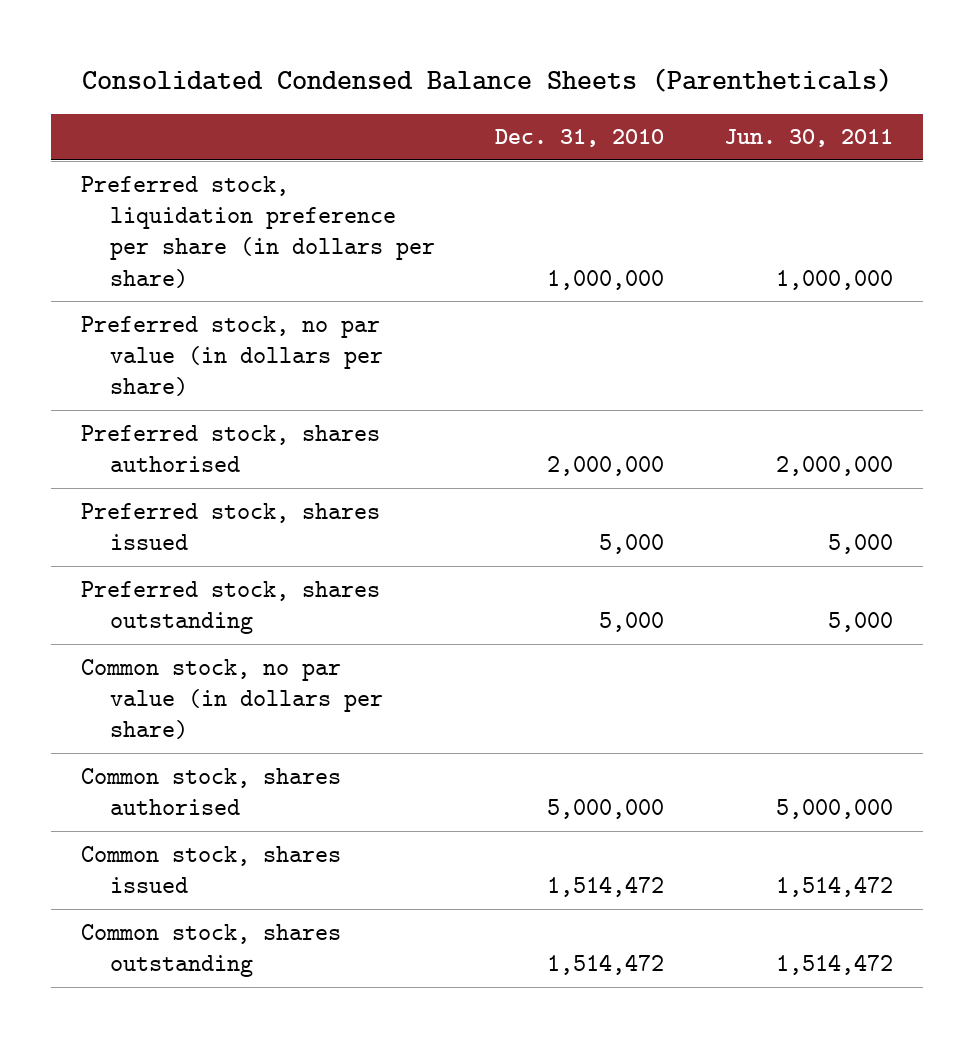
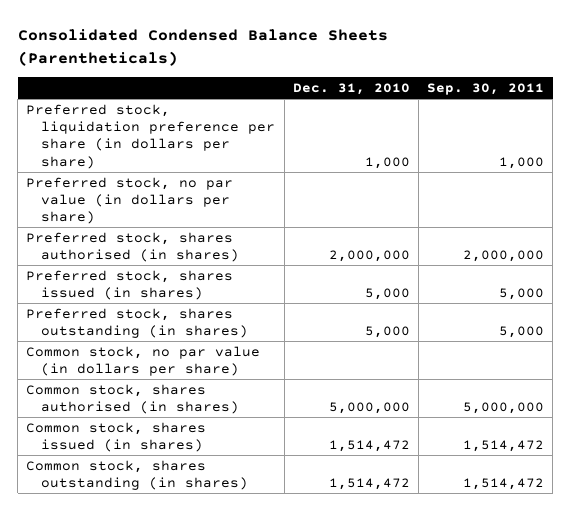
- | Dec. 31, 2010 | Jun. 30, 2011
+ | Dec. 31, 2010 | Sep. 30, 2011
- Preferred stock, liquidation preference per share (in dollars per share) | 1,000,000 | 1,000,000
+ Preferred stock, liquidation preference per share (in dollars per share) | 1,000 | 1,000
- Preferred stock, shares authorised | 2,000,000 | 2,000,000
- Preferred stock, shares issued | 5,000 | 5,000
- Preferred stock, shares outstanding | 5,000 | 5,000
+ Preferred stock, shares authorised (in shares) | 2,000,000 | 2,000,000
+ Preferred stock, shares issued (in shares) | 5,000 | 5,000
+ Preferred stock, shares outstanding (in shares) | 5,000 | 5,000
- Common stock, shares authorised | 5,000,000 | 5,000,000
- Common stock, shares issued | 1,514,472 | 1,514,472
- Common stock, shares outstanding | 1,514,472 | 1,514,472
+ Common stock, shares authorised (in shares) | 5,000,000 | 5,000,000
+ Common stock, shares issued (in shares) | 1,514,472 | 1,514,472
+ Common stock, shares outstanding (in shares) | 1,514,472 | 1,514,472

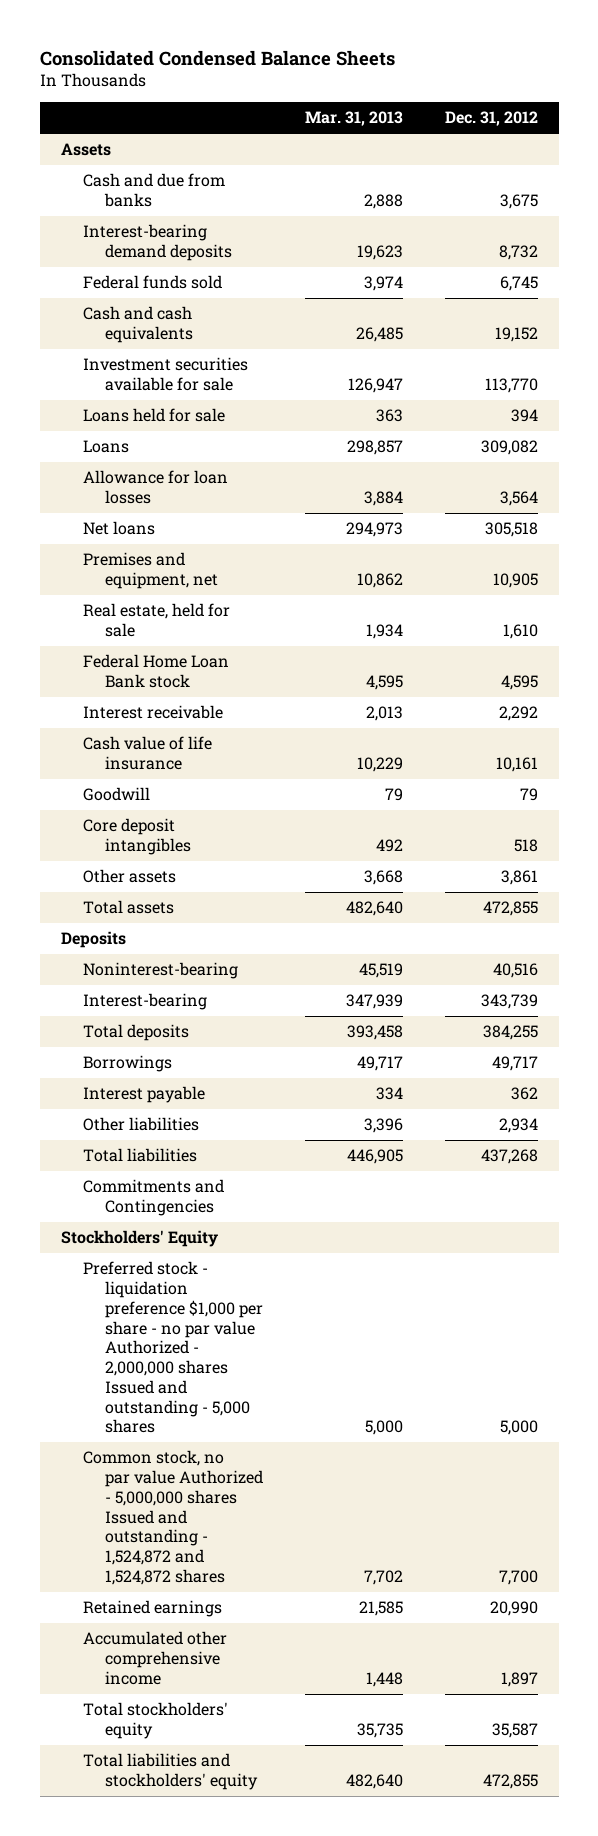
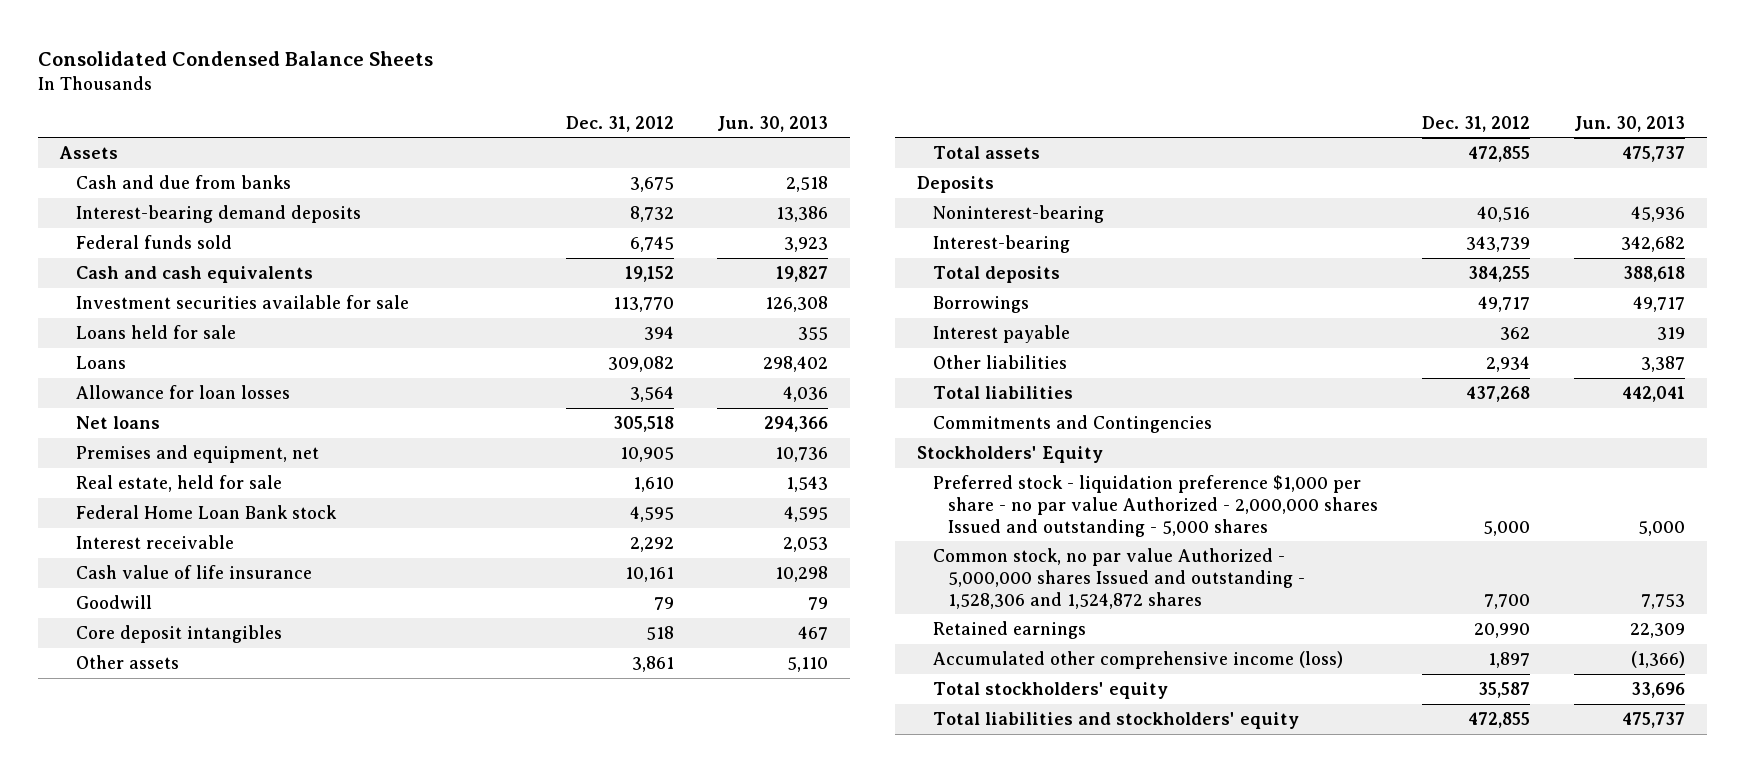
- | Mar. 31, 2013 | Dec. 31, 2012
+ | Dec. 31, 2012 | Jun. 30, 2013
- Common stock, no par value Authorized - 5,000,000 shares Issued and outstanding - 1,524,872 and 1,524,872 shares | 7,702 | 7,700
+ Common stock, no par value Authorized - 5,000,000 shares Issued and outstanding - 1,528,306 and 1,524,872 shares | 7,700 | 7,753
- Accumulated other comprehensive income | 1,448 | 1,897
+ Accumulated other comprehensive income (loss) | 1,897 | (1,366)

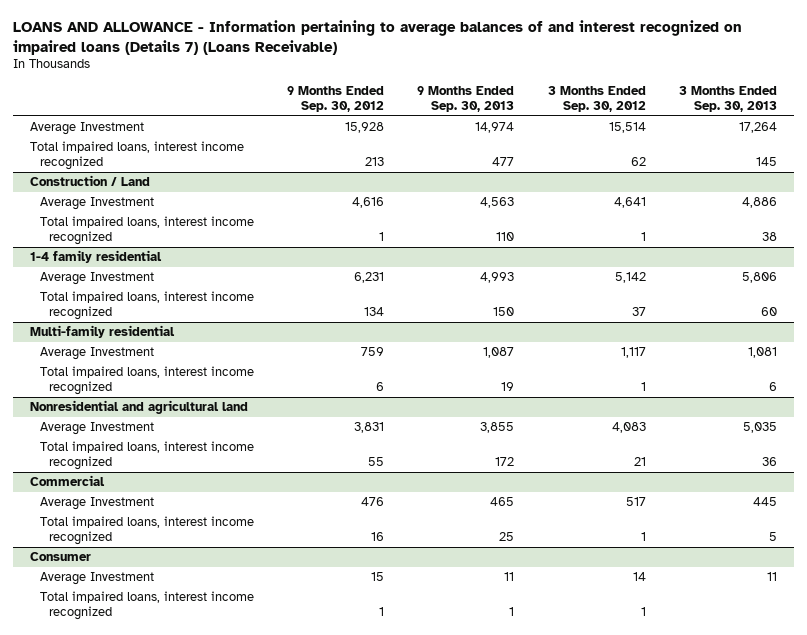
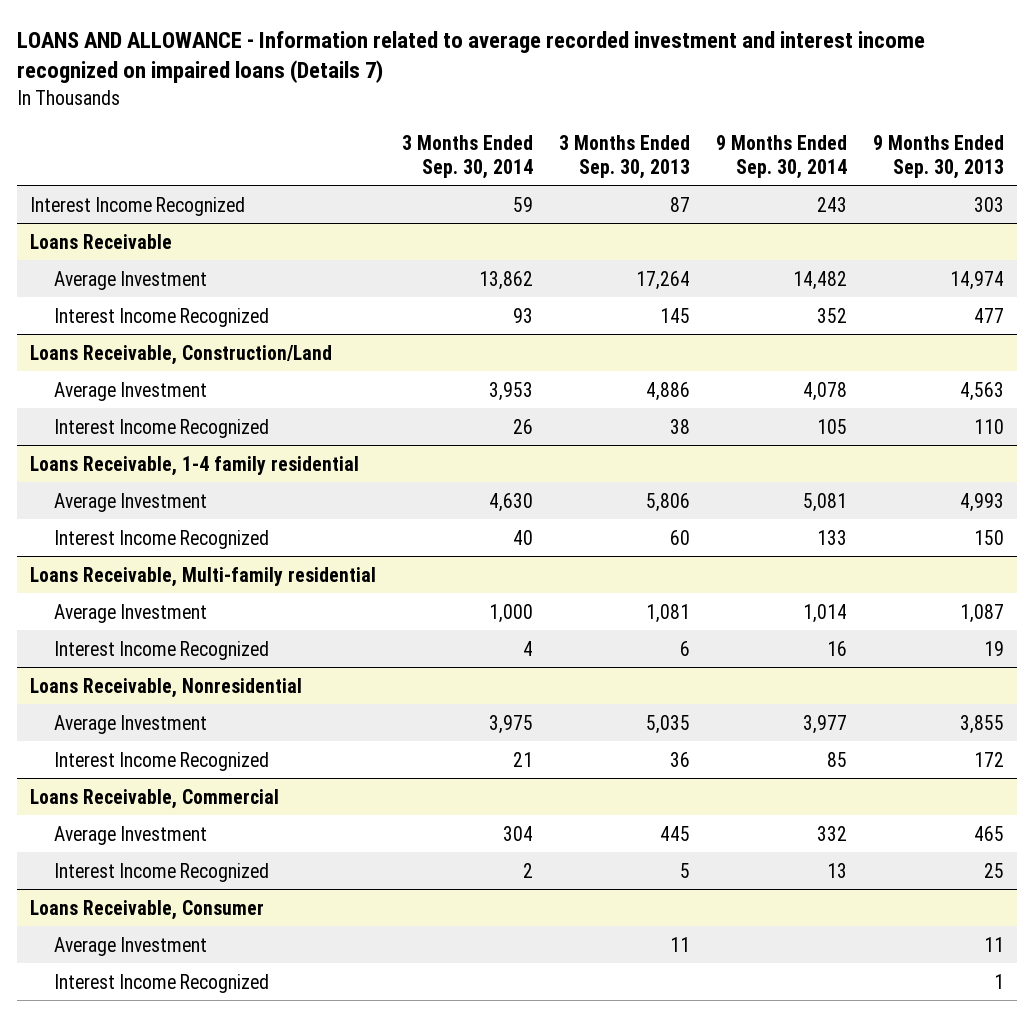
- LOANS AND ALLOWANCE - Information pertaining to average balances of and interest recognized on impaired loans (Details 7) (Loans Receivable)
+ LOANS AND ALLOWANCE - Information related to average recorded investment and interest income recognized on impaired loans (Details 7)
- | 9 Months Ended Sep. 30, 2012 | 9 Months Ended Sep. 30, 2013 | 3 Months Ended Sep. 30, 2012 | 3 Months Ended Sep. 30, 2013
+ | 3 Months Ended Sep. 30, 2014 | 3 Months Ended Sep. 30, 2013 | 9 Months Ended Sep. 30, 2014 | 9 Months Ended Sep. 30, 2013
+ Interest Income Recognized | 59 | 87 | 243 | 303
+ Loans Receivable
- Total impaired loans, interest income recognized | 213 | 477 | 62 | 145
- Construction / Land
+ Interest Income Recognized | 93 | 145 | 352 | 477
+ Loans Receivable, Construction/Land
- Total impaired loans, interest income recognized | 1 | 110 | 1 | 38
- 1-4 family residential
+ Interest Income Recognized | 26 | 38 | 105 | 110
+ Loans Receivable, 1-4 family residential
- Total impaired loans, interest income recognized | 134 | 150 | 37 | 60
- Multi-family residential
+ Interest Income Recognized | 40 | 60 | 133 | 150
+ Loans Receivable, Multi-family residential
- Total impaired loans, interest income recognized | 6 | 19 | 1 | 6
- Nonresidential and agricultural land
+ Interest Income Recognized | 4 | 6 | 16 | 19
+ Loans Receivable, Nonresidential
- Total impaired loans, interest income recognized | 55 | 172 | 21 | 36
- Commercial
+ Interest Income Recognized | 21 | 36 | 85 | 172
+ Loans Receivable, Commercial
- Total impaired loans, interest income recognized | 16 | 25 | 1 | 5
- Consumer
+ Interest Income Recognized | 2 | 5 | 13 | 25
+ Loans Receivable, Consumer
- Total impaired loans, interest income recognized | 1 | 1 | 1 |
+ Interest Income Recognized | | | | 1

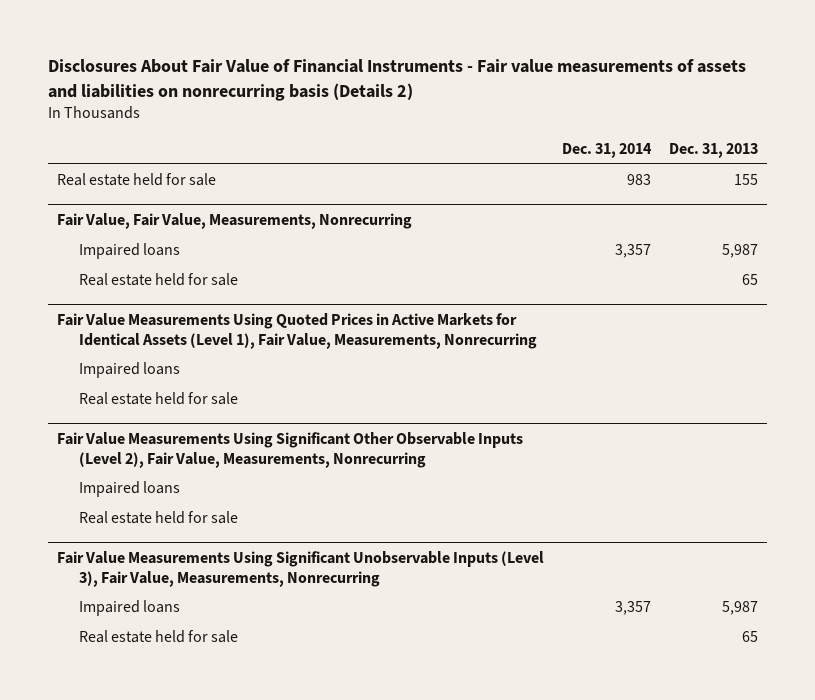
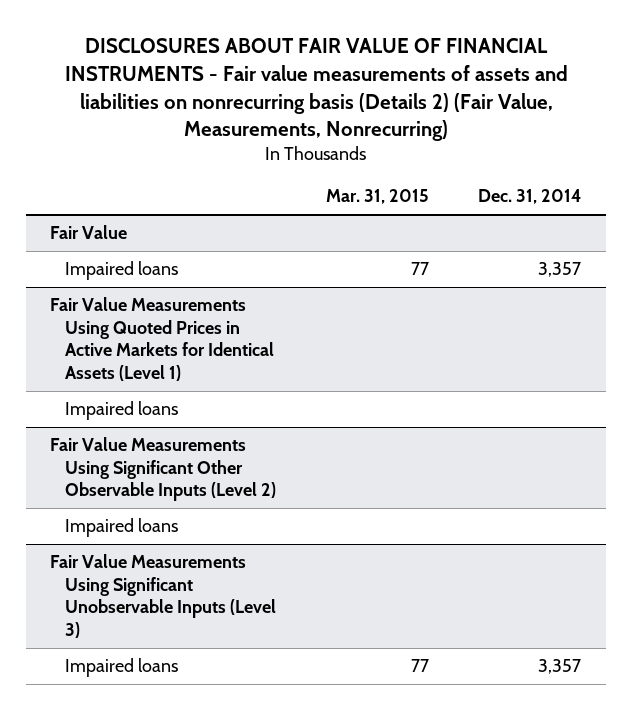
- Disclosures About Fair Value of Financial Instruments - Fair value measurements of assets and liabilities on nonrecurring basis (Details 2)
+ DISCLOSURES ABOUT FAIR VALUE OF FINANCIAL INSTRUMENTS - Fair value measurements of assets and liabilities on nonrecurring basis (Details 2) (Fair Value, Measurements, Nonrecurring)
- | Dec. 31, 2014 | Dec. 31, 2013
+ | Mar. 31, 2015 | Dec. 31, 2014
- Real estate held for sale | 983 | 155
- Fair Value, Fair Value, Measurements, Nonrecurring
+ Fair Value
- Real estate held for sale | | 65
- Fair Value Measurements Using Quoted Prices in Active Markets for Identical Assets (Level 1), Fair Value, Measurements, Nonrecurring
+ Fair Value Measurements Using Quoted Prices in Active Markets for Identical Assets (Level 1)
- Real estate held for sale
- Fair Value Measurements Using Significant Other Observable Inputs (Level 2), Fair Value, Measurements, Nonrecurring
+ Fair Value Measurements Using Significant Other Observable Inputs (Level 2)
- Real estate held for sale
- Fair Value Measurements Using Significant Unobservable Inputs (Level 3), Fair Value, Measurements, Nonrecurring
+ Fair Value Measurements Using Significant Unobservable Inputs (Level 3)
- Real estate held for sale | | 65

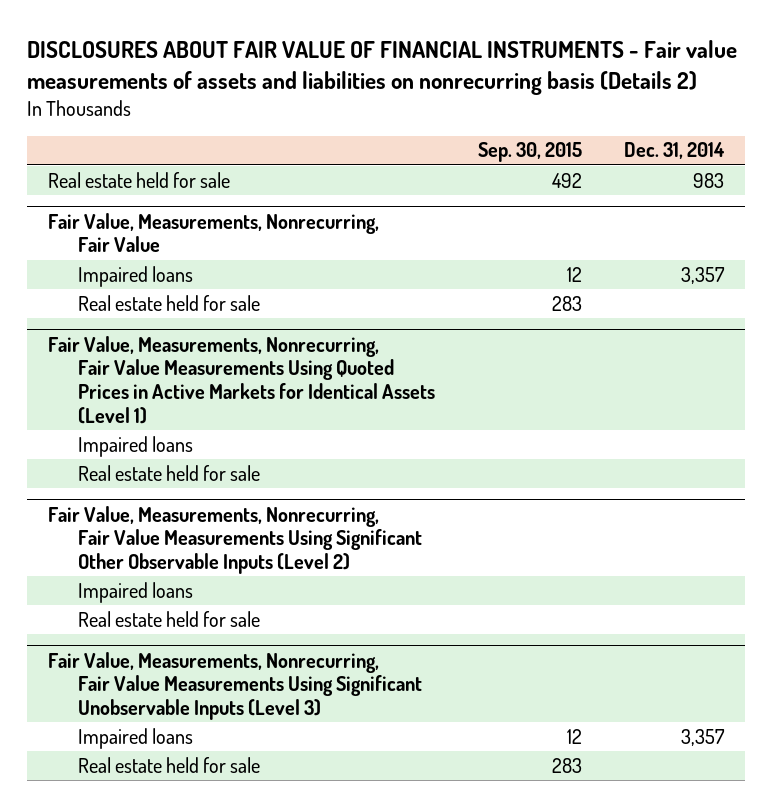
- DISCLOSURES ABOUT FAIR VALUE OF FINANCIAL INSTRUMENTS - Fair value measurements of assets and liabilities on nonrecurring basis (Details 2) (Fair Value, Measurements, Nonrecurring)
+ DISCLOSURES ABOUT FAIR VALUE OF FINANCIAL INSTRUMENTS - Fair value measurements of assets and liabilities on nonrecurring basis (Details 2)
- | Mar. 31, 2015 | Dec. 31, 2014
+ | Sep. 30, 2015 | Dec. 31, 2014
- Fair Value
+ Real estate held for sale | 492 | 983
+ Fair Value, Measurements, Nonrecurring, Fair Value
- Fair Value Measurements Using Quoted Prices in Active Markets for Identical Assets (Level 1)
+ Real estate held for sale | 283 |
+ Fair Value, Measurements, Nonrecurring, Fair Value Measurements Using Quoted Prices in Active Markets for Identical Assets (Level 1)
- Fair Value Measurements Using Significant Other Observable Inputs (Level 2)
+ Real estate held for sale
+ Fair Value, Measurements, Nonrecurring, Fair Value Measurements Using Significant Other Observable Inputs (Level 2)
- Fair Value Measurements Using Significant Unobservable Inputs (Level 3)
+ Real estate held for sale
+ Fair Value, Measurements, Nonrecurring, Fair Value Measurements Using Significant Unobservable Inputs (Level 3)
+ Real estate held for sale | 283 |

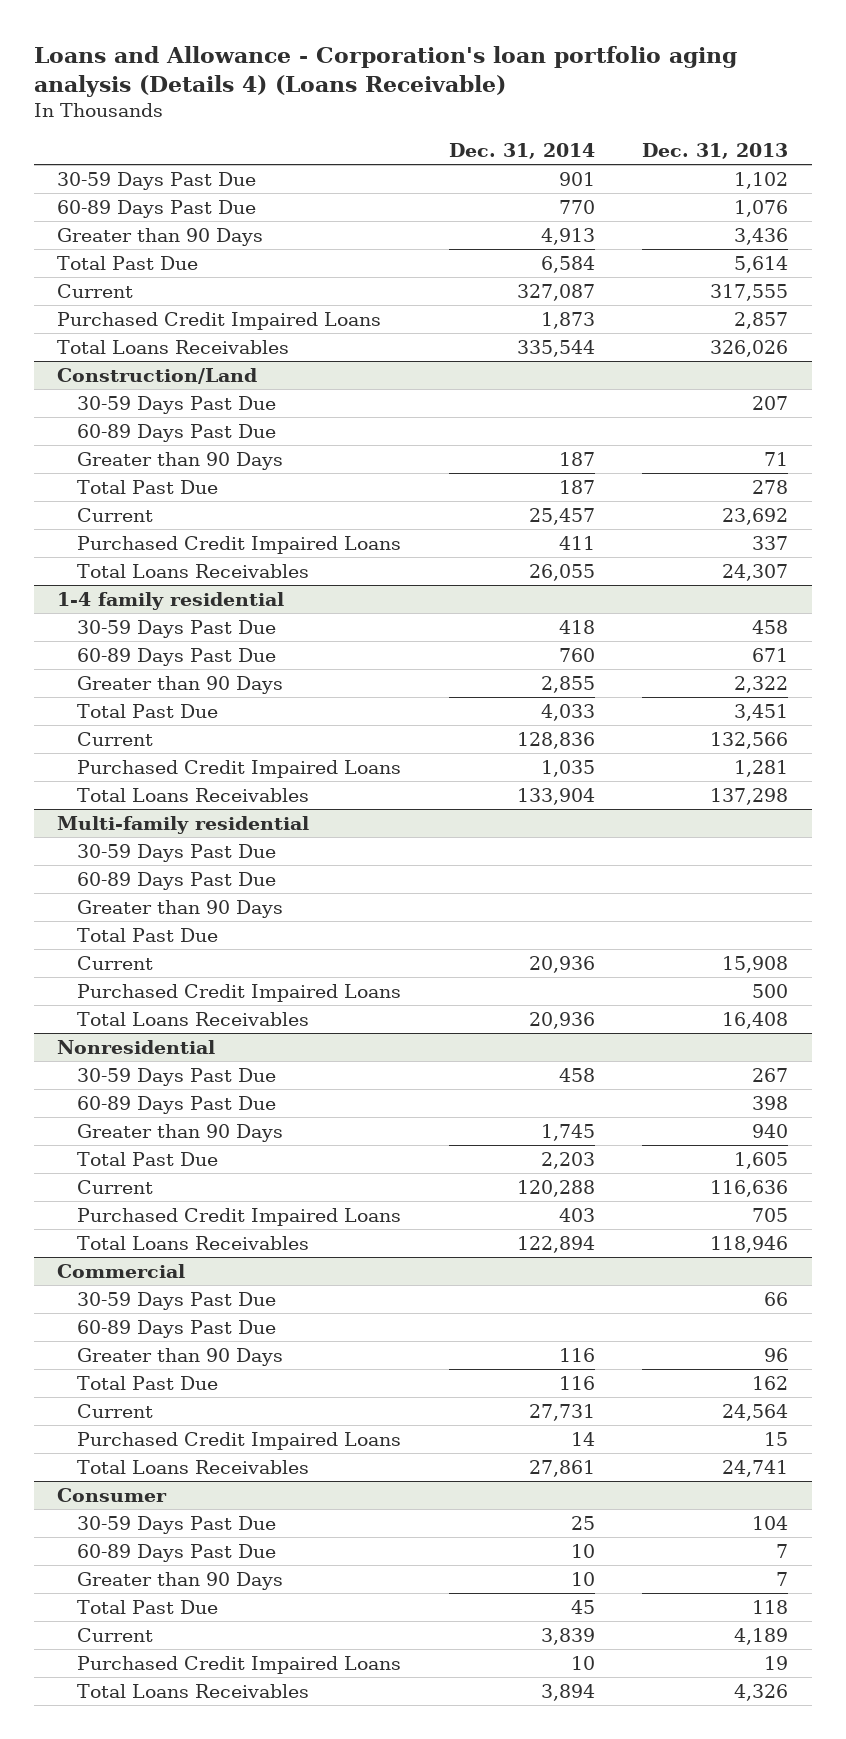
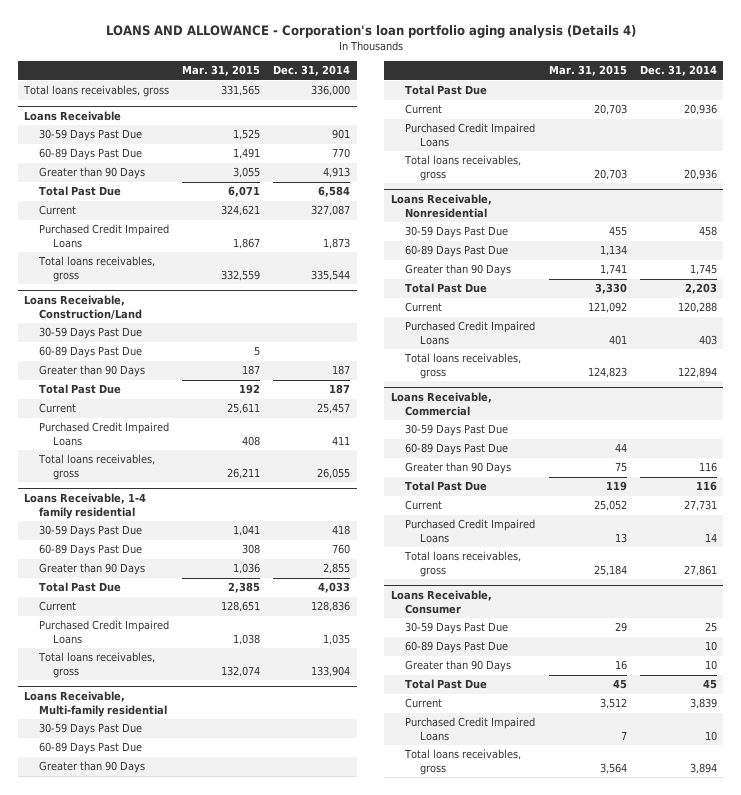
- Loans and Allowance - Corporation's loan portfolio aging analysis (Details 4) (Loans Receivable)
+ LOANS AND ALLOWANCE - Corporation's loan portfolio aging analysis (Details 4)
- | Dec. 31, 2014 | Dec. 31, 2013
+ | Mar. 31, 2015 | Dec. 31, 2014
+ Total loans receivables, gross | 331,565 | 336,000
+ Loans Receivable
- Total Loans Receivables | 335,544 | 326,026
- Construction/Land
+ Total loans receivables, gross | 332,559 | 335,544
+ Loans Receivable, Construction/Land
- Total Loans Receivables | 26,055 | 24,307
- 1-4 family residential
+ Total loans receivables, gross | 26,211 | 26,055
+ Loans Receivable, 1-4 family residential
- Total Loans Receivables | 133,904 | 137,298
- Multi-family residential
+ Total loans receivables, gross | 132,074 | 133,904
+ Loans Receivable, Multi-family residential
- Total Loans Receivables | 20,936 | 16,408
- Nonresidential
+ Total loans receivables, gross | 20,703 | 20,936
+ Loans Receivable, Nonresidential
- Total Loans Receivables | 122,894 | 118,946
- Commercial
+ Total loans receivables, gross | 124,823 | 122,894
+ Loans Receivable, Commercial
- Total Loans Receivables | 27,861 | 24,741
- Consumer
+ Total loans receivables, gross | 25,184 | 27,861
+ Loans Receivable, Consumer
- Total Loans Receivables | 3,894 | 4,326
+ Total loans receivables, gross | 3,564 | 3,894

